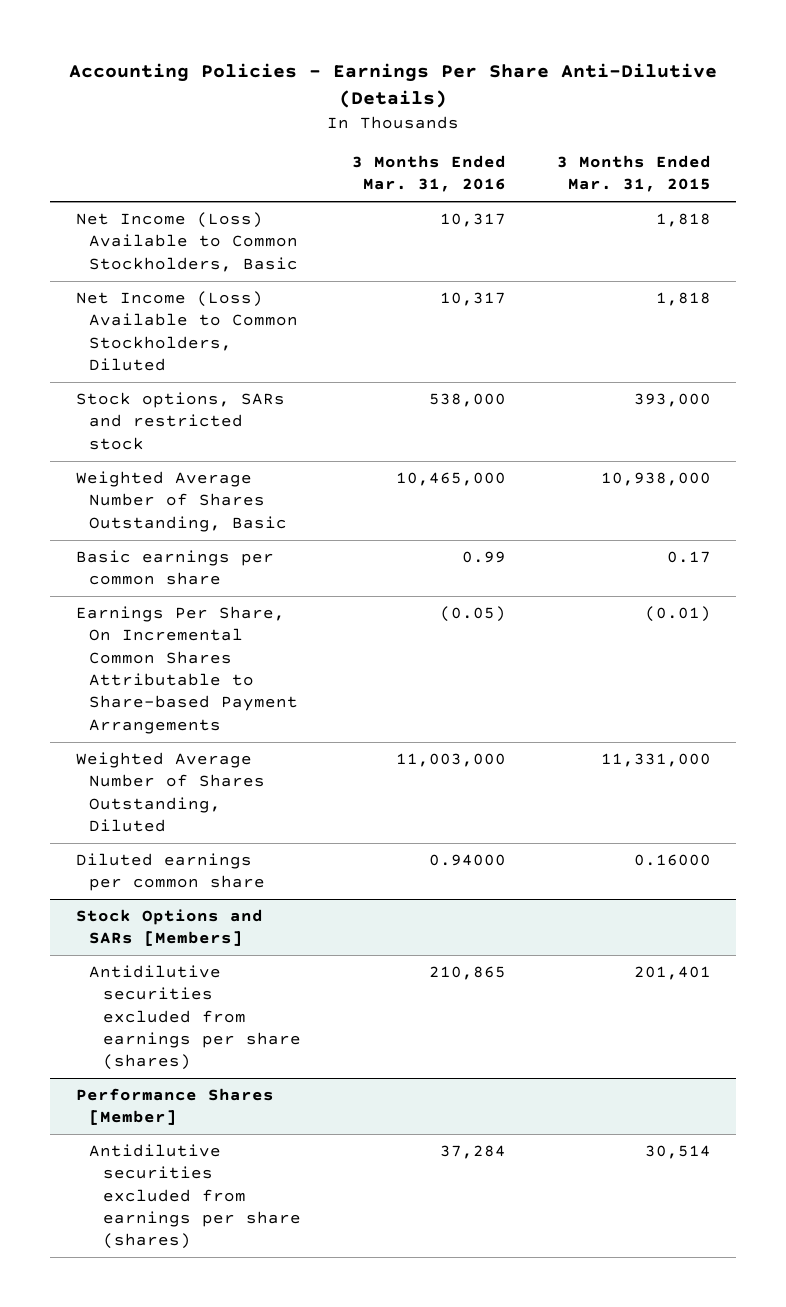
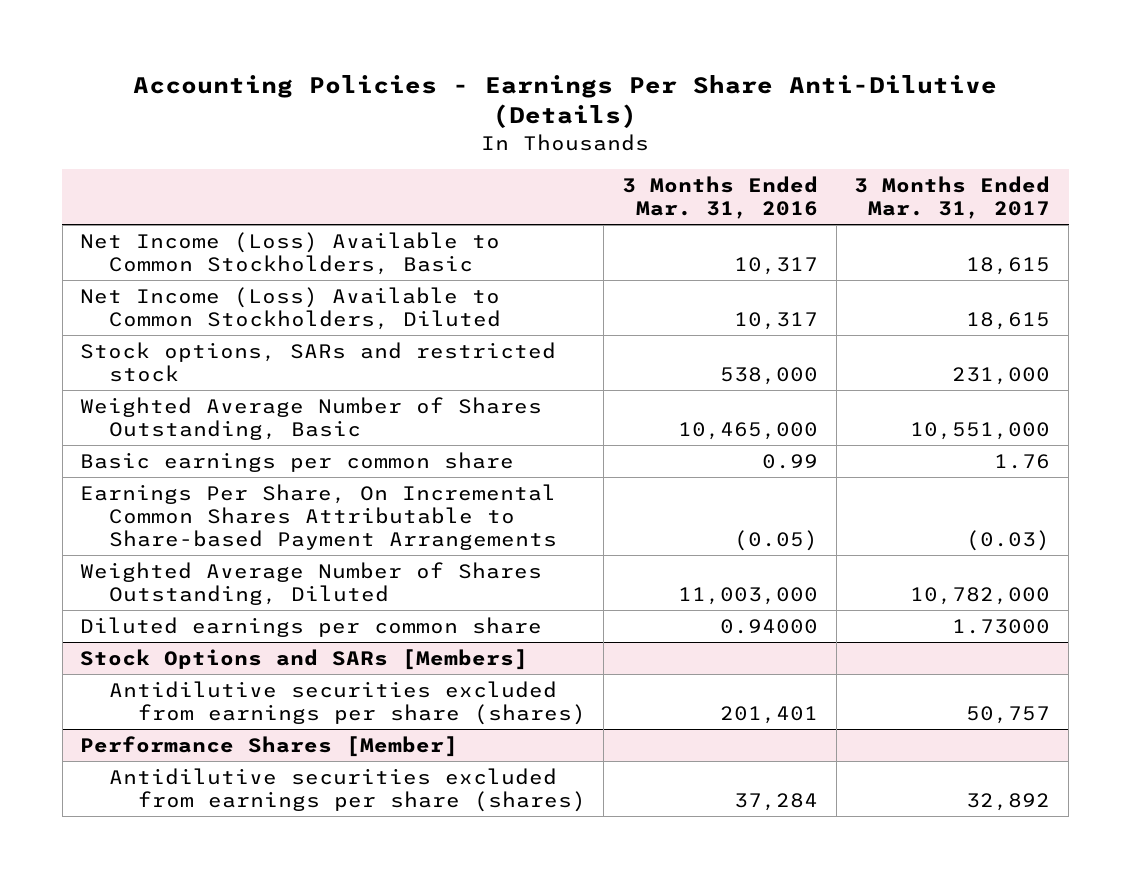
- | 3 Months Ended Mar. 31, 2016 | 3 Months Ended Mar. 31, 2015
+ | 3 Months Ended Mar. 31, 2016 | 3 Months Ended Mar. 31, 2017
@ Stock Options and SARs [Members]
- Antidilutive securities excluded from earnings per share (shares) | 210,865 | 201,401
+ Antidilutive securities excluded from earnings per share (shares) | 201,401 | 50,757

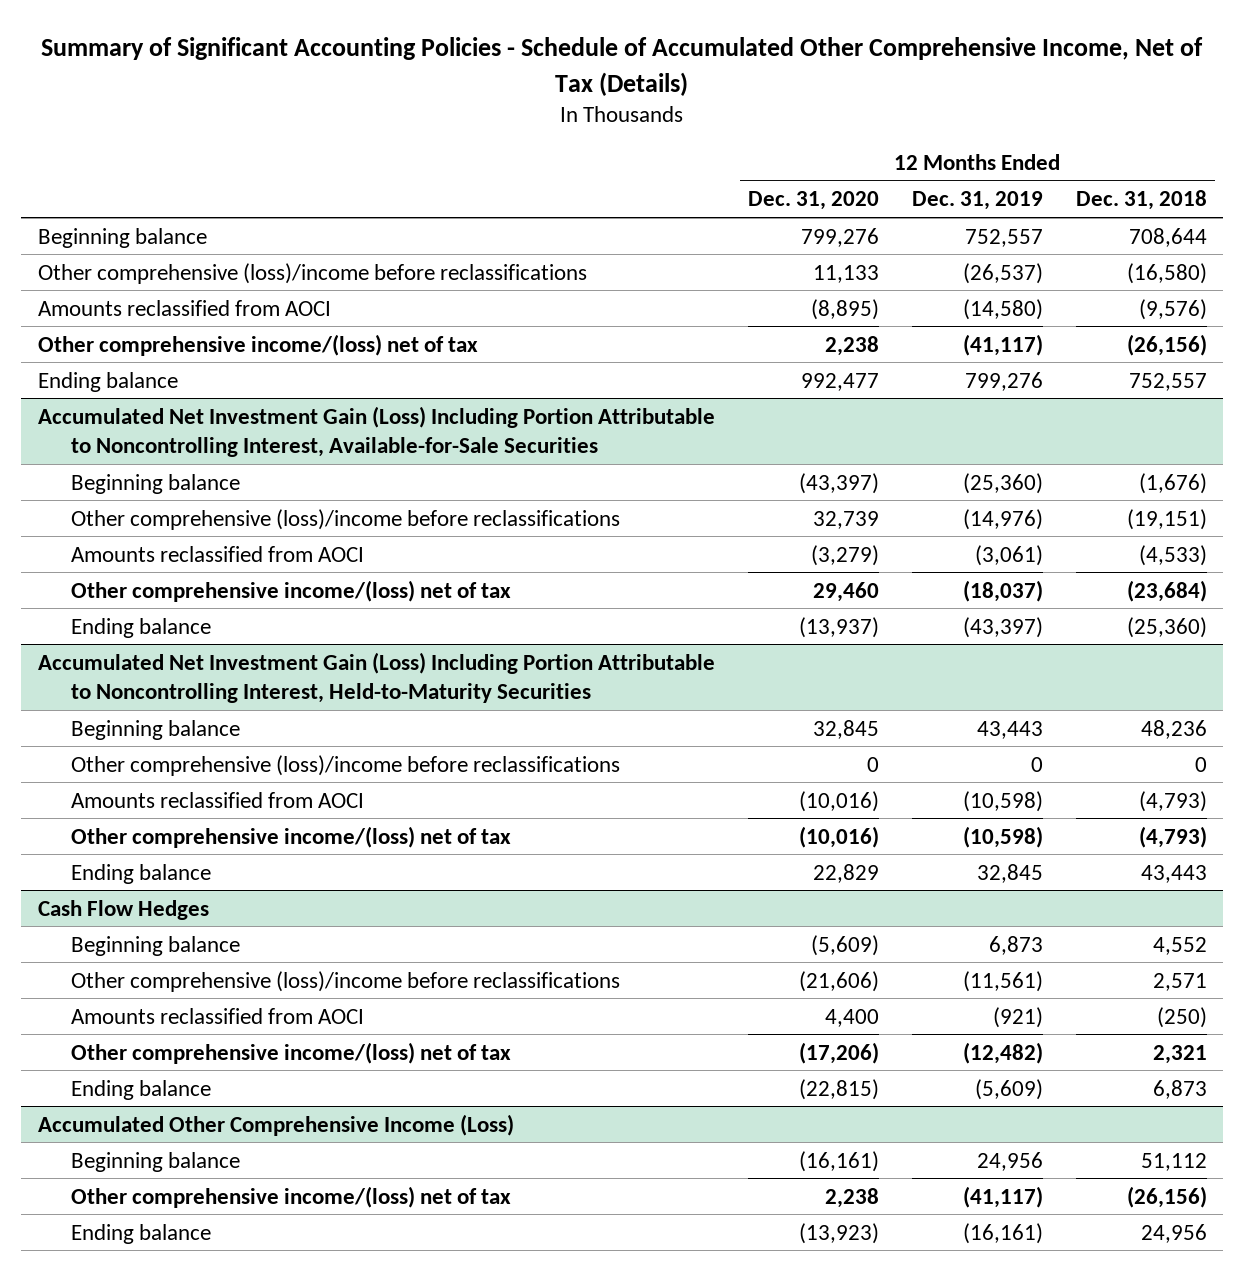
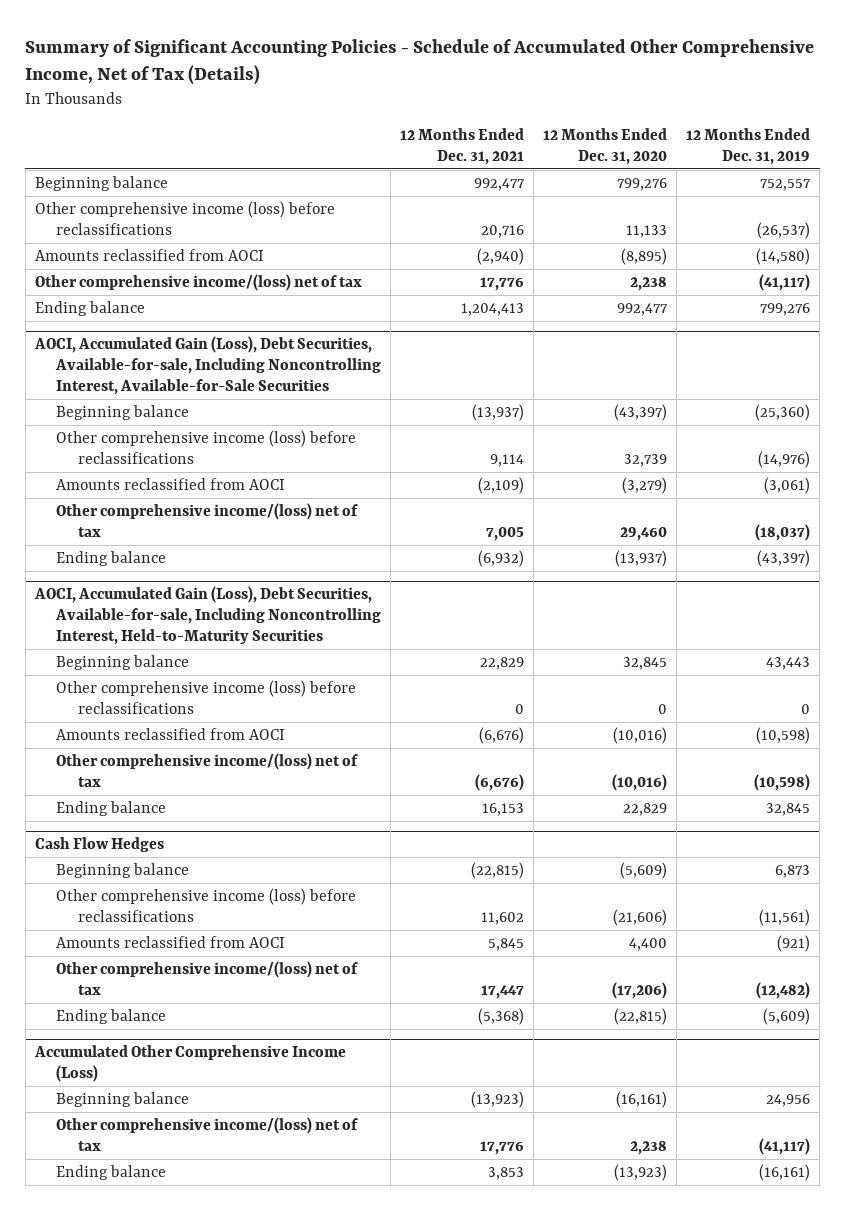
- | 12 Months Ended Dec. 31, 2020 | 12 Months Ended Dec. 31, 2019 | 12 Months Ended Dec. 31, 2018
+ | 12 Months Ended Dec. 31, 2021 | 12 Months Ended Dec. 31, 2020 | 12 Months Ended Dec. 31, 2019
- Other comprehensive (loss)/income before reclassifications | 11,133 | (26,537) | (16,580)
+ Other comprehensive income (loss) before reclassifications | 20,716 | 11,133 | (26,537)
- Accumulated Net Investment Gain (Loss) Including Portion Attributable to Noncontrolling Interest, Available-for-Sale Securities
+ AOCI, Accumulated Gain (Loss), Debt Securities, Available-for-sale, Including Noncontrolling Interest, Available-for-Sale Securities
- Other comprehensive (loss)/income before reclassifications | 32,739 | (14,976) | (19,151)
+ Other comprehensive income (loss) before reclassifications | 9,114 | 32,739 | (14,976)
- Accumulated Net Investment Gain (Loss) Including Portion Attributable to Noncontrolling Interest, Held-to-Maturity Securities
+ AOCI, Accumulated Gain (Loss), Debt Securities, Available-for-sale, Including Noncontrolling Interest, Held-to-Maturity Securities
- Other comprehensive (loss)/income before reclassifications | 0 | 0 | 0
+ Other comprehensive income (loss) before reclassifications | 0 | 0 | 0
@ Cash Flow Hedges
- Other comprehensive (loss)/income before reclassifications | (21,606) | (11,561) | 2,571
+ Other comprehensive income (loss) before reclassifications | 11,602 | (21,606) | (11,561)

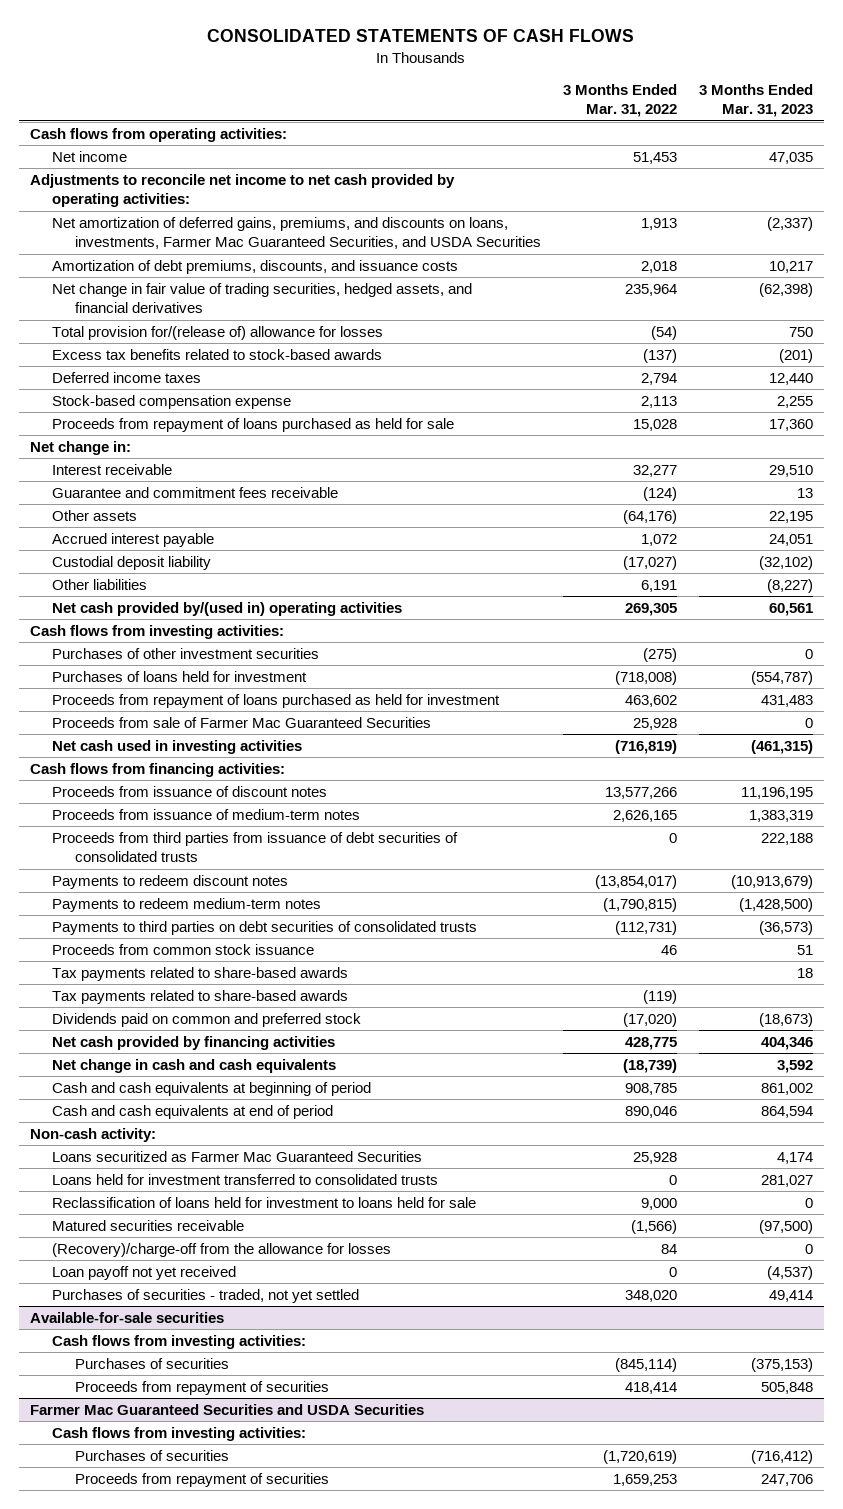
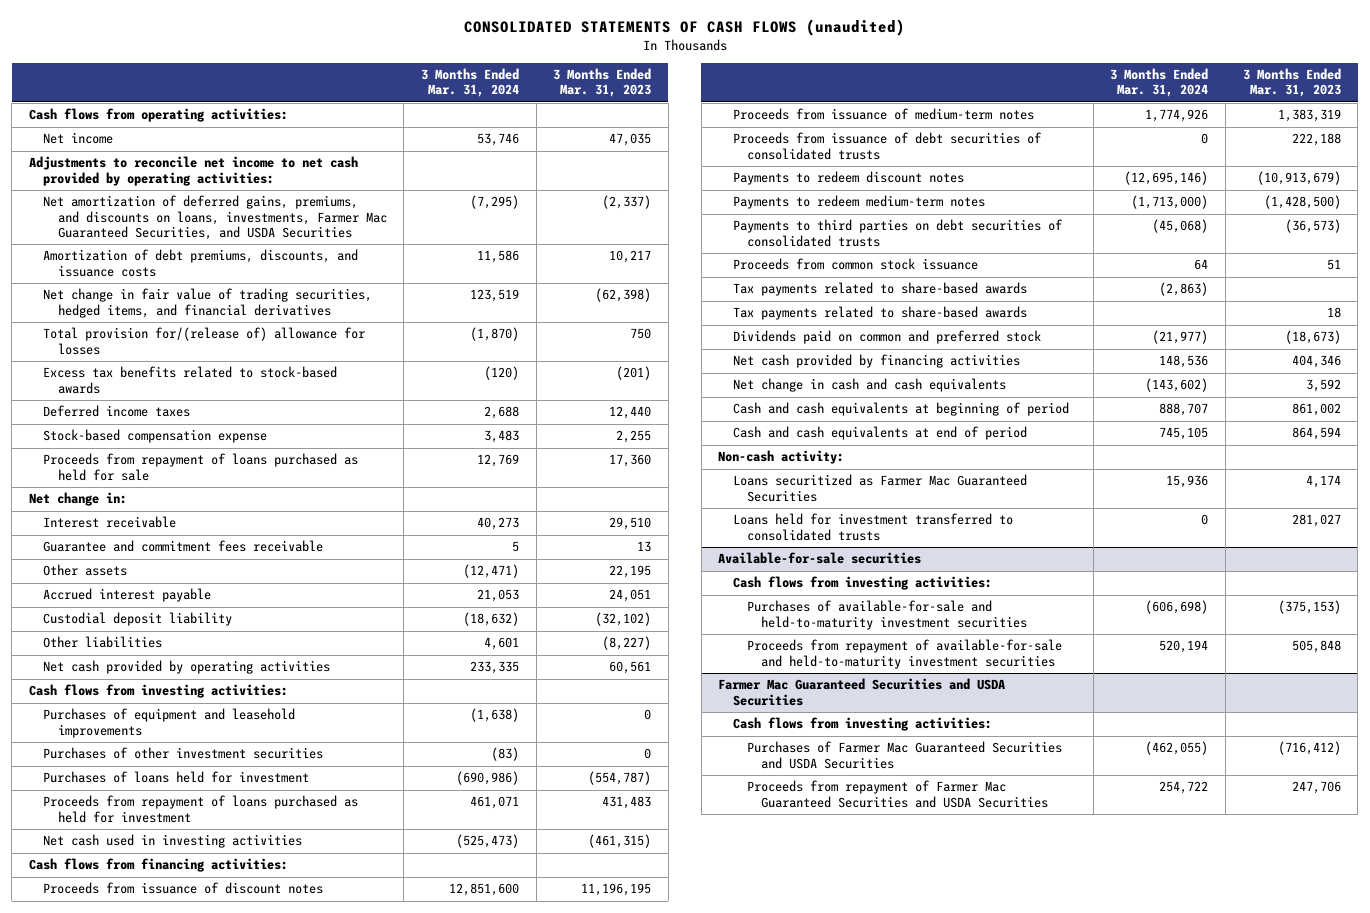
- CONSOLIDATED STATEMENTS OF CASH FLOWS
+ CONSOLIDATED STATEMENTS OF CASH FLOWS (unaudited)
- | 3 Months Ended Mar. 31, 2022 | 3 Months Ended Mar. 31, 2023
+ | 3 Months Ended Mar. 31, 2024 | 3 Months Ended Mar. 31, 2023
- Net change in fair value of trading securities, hedged assets, and financial derivatives | 235,964 | (62,398)
+ Net change in fair value of trading securities, hedged items, and financial derivatives | 123,519 | (62,398)
- Net cash provided by/(used in) operating activities | 269,305 | 60,561
+ Net cash provided by operating activities | 233,335 | 60,561
+ Purchases of equipment and leasehold improvements | (1,638) | 0
- Proceeds from sale of Farmer Mac Guaranteed Securities | 25,928 | 0
- Proceeds from third parties from issuance of debt securities of consolidated trusts | 0 | 222,188
+ Proceeds from issuance of debt securities of consolidated trusts | 0 | 222,188
moved down: Tax payments related to share-based awards | | 18
- Reclassification of loans held for investment to loans held for sale | 9,000 | 0
- Matured securities receivable | (1,566) | (97,500)
- (Recovery)/charge-off from the allowance for losses | 84 | 0
- Loan payoff not yet received | 0 | (4,537)
- Purchases of securities - traded, not yet settled | 348,020 | 49,414
@ Available-for-sale securities
- Purchases of securities | (845,114) | (375,153)
- Proceeds from repayment of securities | 418,414 | 505,848
+ Purchases of available-for-sale and held-to-maturity investment securities | (606,698) | (375,153)
+ Proceeds from repayment of available-for-sale and held-to-maturity investment securities | 520,194 | 505,848
@ Farmer Mac Guaranteed Securities and USDA Securities
- Purchases of securities | (1,720,619) | (716,412)
- Proceeds from repayment of securities | 1,659,253 | 247,706
+ Purchases of Farmer Mac Guaranteed Securities and USDA Securities | (462,055) | (716,412)
+ Proceeds from repayment of Farmer Mac Guaranteed Securities and USDA Securities | 254,722 | 247,706

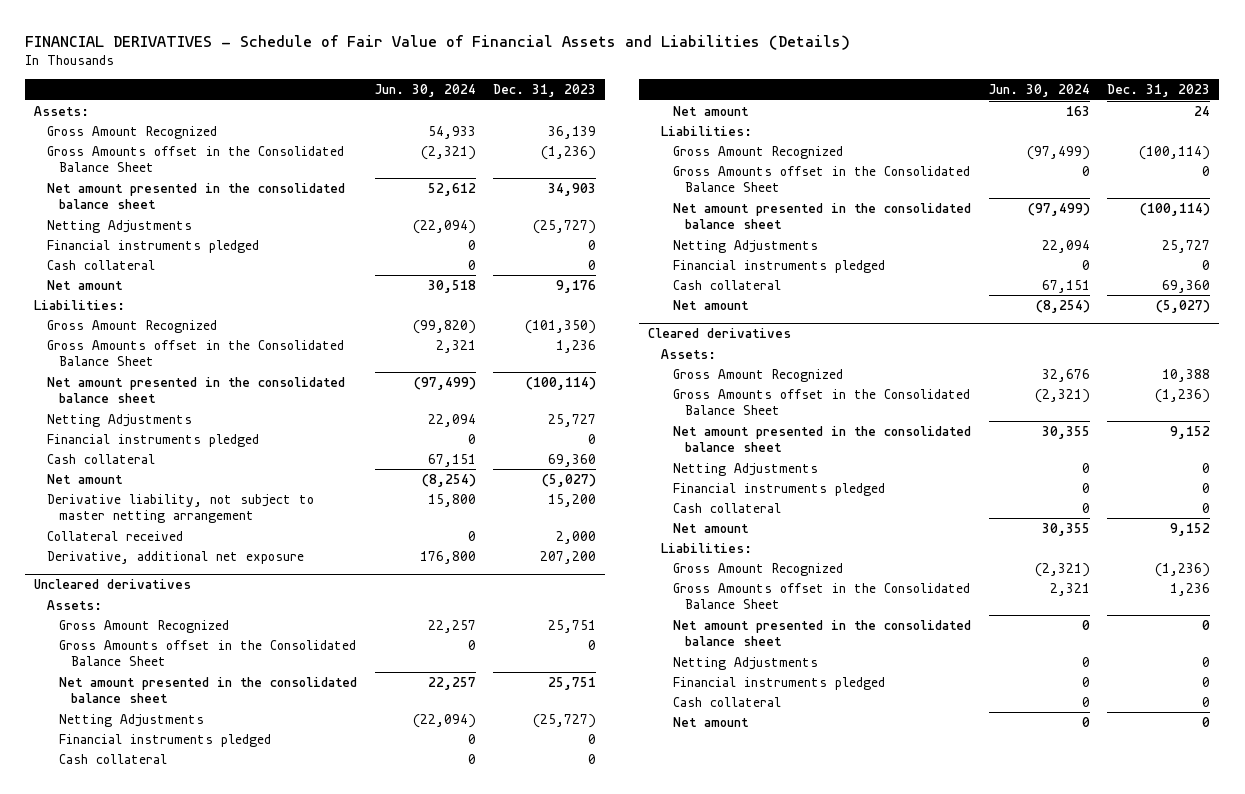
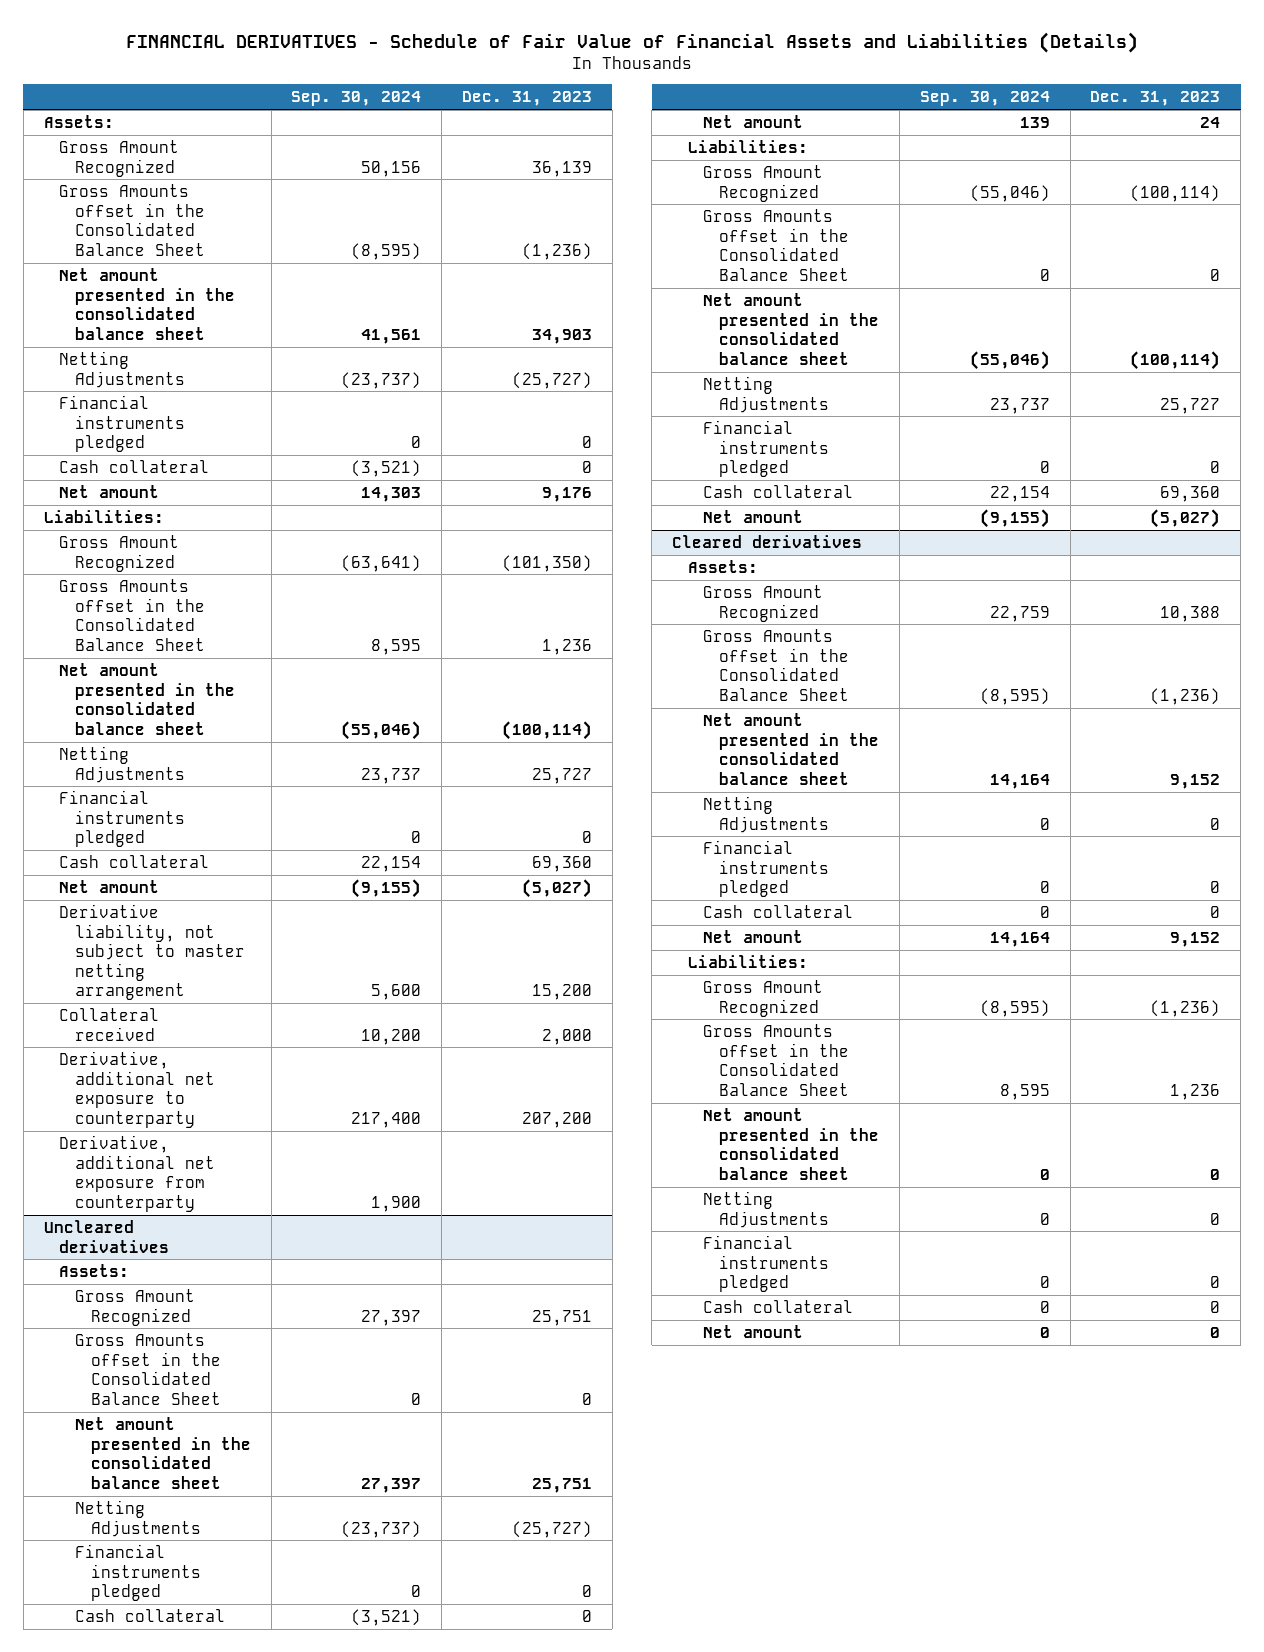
- | Jun. 30, 2024 | Dec. 31, 2023
+ | Sep. 30, 2024 | Dec. 31, 2023
- Derivative, additional net exposure | 176,800 | 207,200
+ Derivative, additional net exposure to counterparty | 217,400 | 207,200
+ Derivative, additional net exposure from counterparty | 1,900 |

